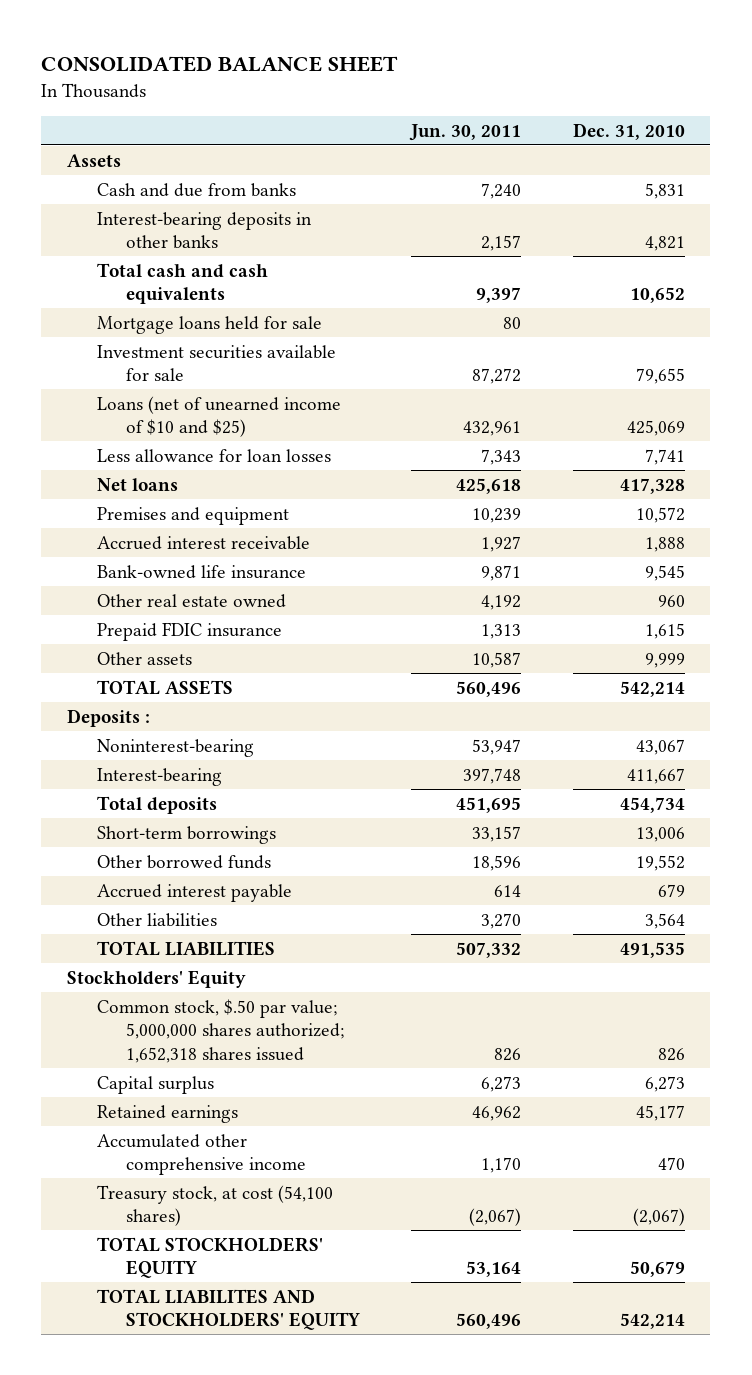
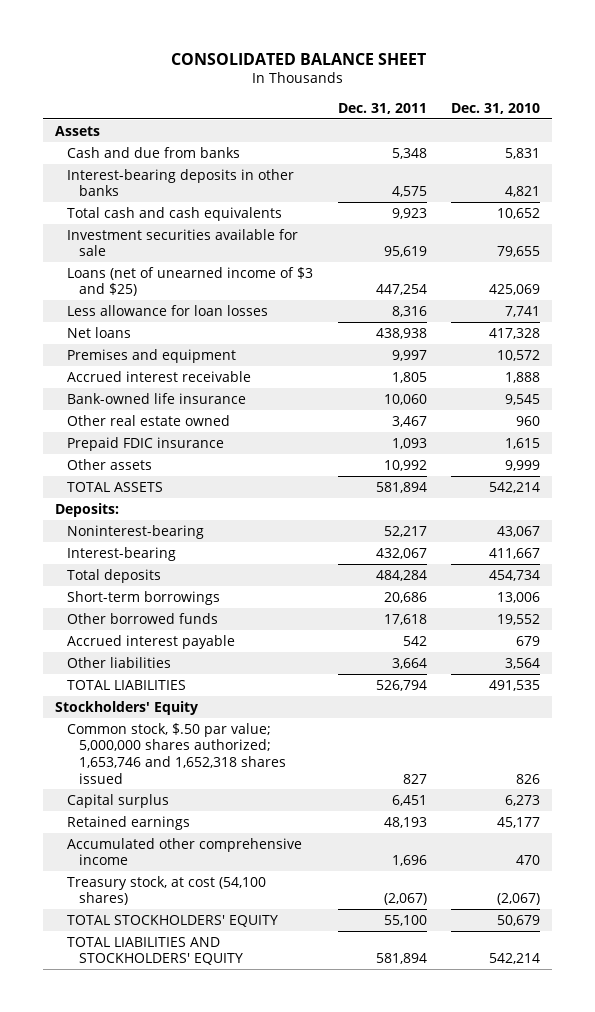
- | Jun. 30, 2011 | Dec. 31, 2010
+ | Dec. 31, 2011 | Dec. 31, 2010
- Mortgage loans held for sale | 80 |
- Loans (net of unearned income of $10 and $25) | 432,961 | 425,069
+ Loans (net of unearned income of $3 and $25) | 447,254 | 425,069
- Deposits :
+ Deposits:
- Common stock, $.50 par value; 5,000,000 shares authorized; 1,652,318 shares issued | 826 | 826
+ Common stock, $.50 par value; 5,000,000 shares authorized; 1,653,746 and 1,652,318 shares issued | 827 | 826
- TOTAL LIABILITES AND STOCKHOLDERS' EQUITY | 560,496 | 542,214
+ TOTAL LIABILITIES AND STOCKHOLDERS' EQUITY | 581,894 | 542,214

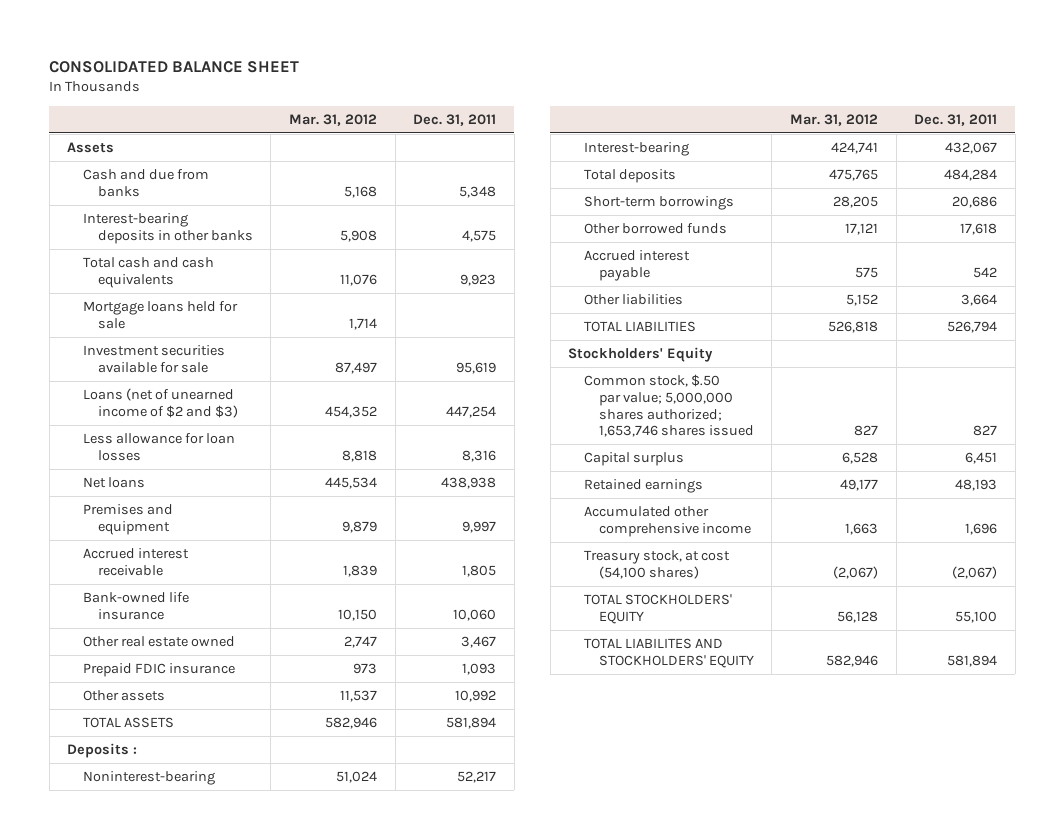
- | Dec. 31, 2011 | Dec. 31, 2010
+ | Mar. 31, 2012 | Dec. 31, 2011
+ Mortgage loans held for sale | 1,714 |
- Loans (net of unearned income of $3 and $25) | 447,254 | 425,069
+ Loans (net of unearned income of $2 and $3) | 454,352 | 447,254
- Deposits:
+ Deposits :
- Common stock, $.50 par value; 5,000,000 shares authorized; 1,653,746 and 1,652,318 shares issued | 827 | 826
+ Common stock, $.50 par value; 5,000,000 shares authorized; 1,653,746 shares issued | 827 | 827
- TOTAL LIABILITIES AND STOCKHOLDERS' EQUITY | 581,894 | 542,214
+ TOTAL LIABILITES AND STOCKHOLDERS' EQUITY | 582,946 | 581,894

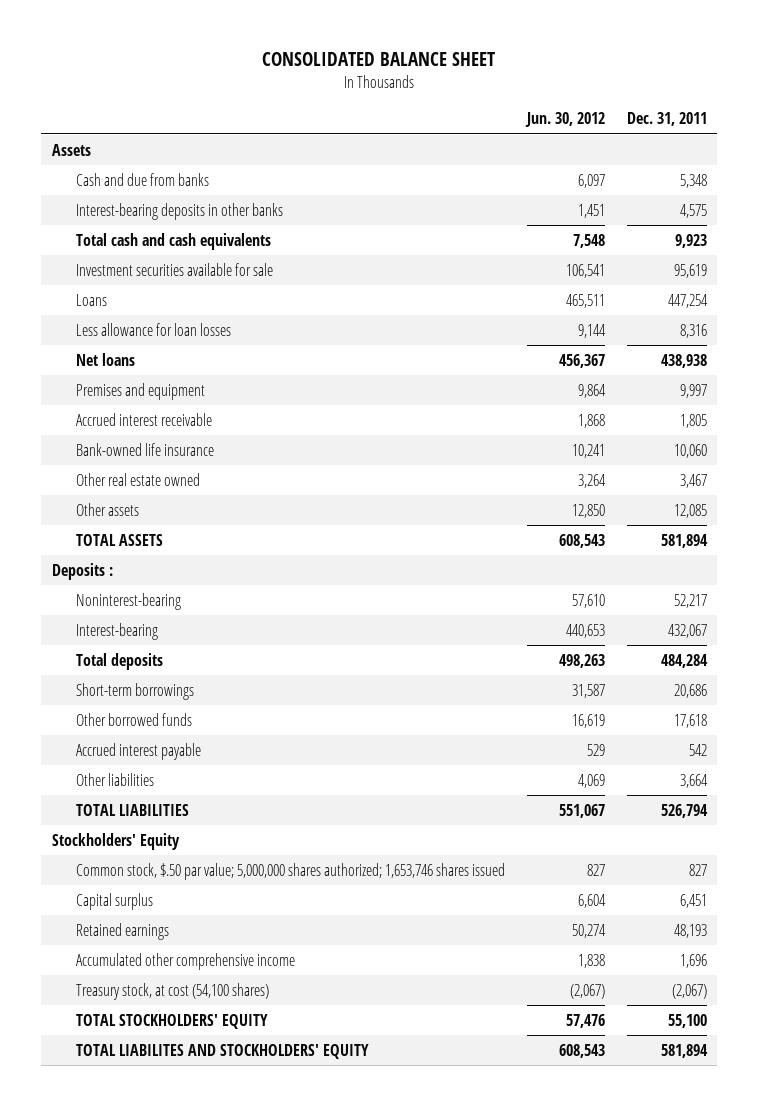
- | Mar. 31, 2012 | Dec. 31, 2011
+ | Jun. 30, 2012 | Dec. 31, 2011
- Mortgage loans held for sale | 1,714 |
- Loans (net of unearned income of $2 and $3) | 454,352 | 447,254
+ Loans | 465,511 | 447,254
- Prepaid FDIC insurance | 973 | 1,093
- Other assets | 11,537 | 10,992
+ Other assets | 12,850 | 12,085

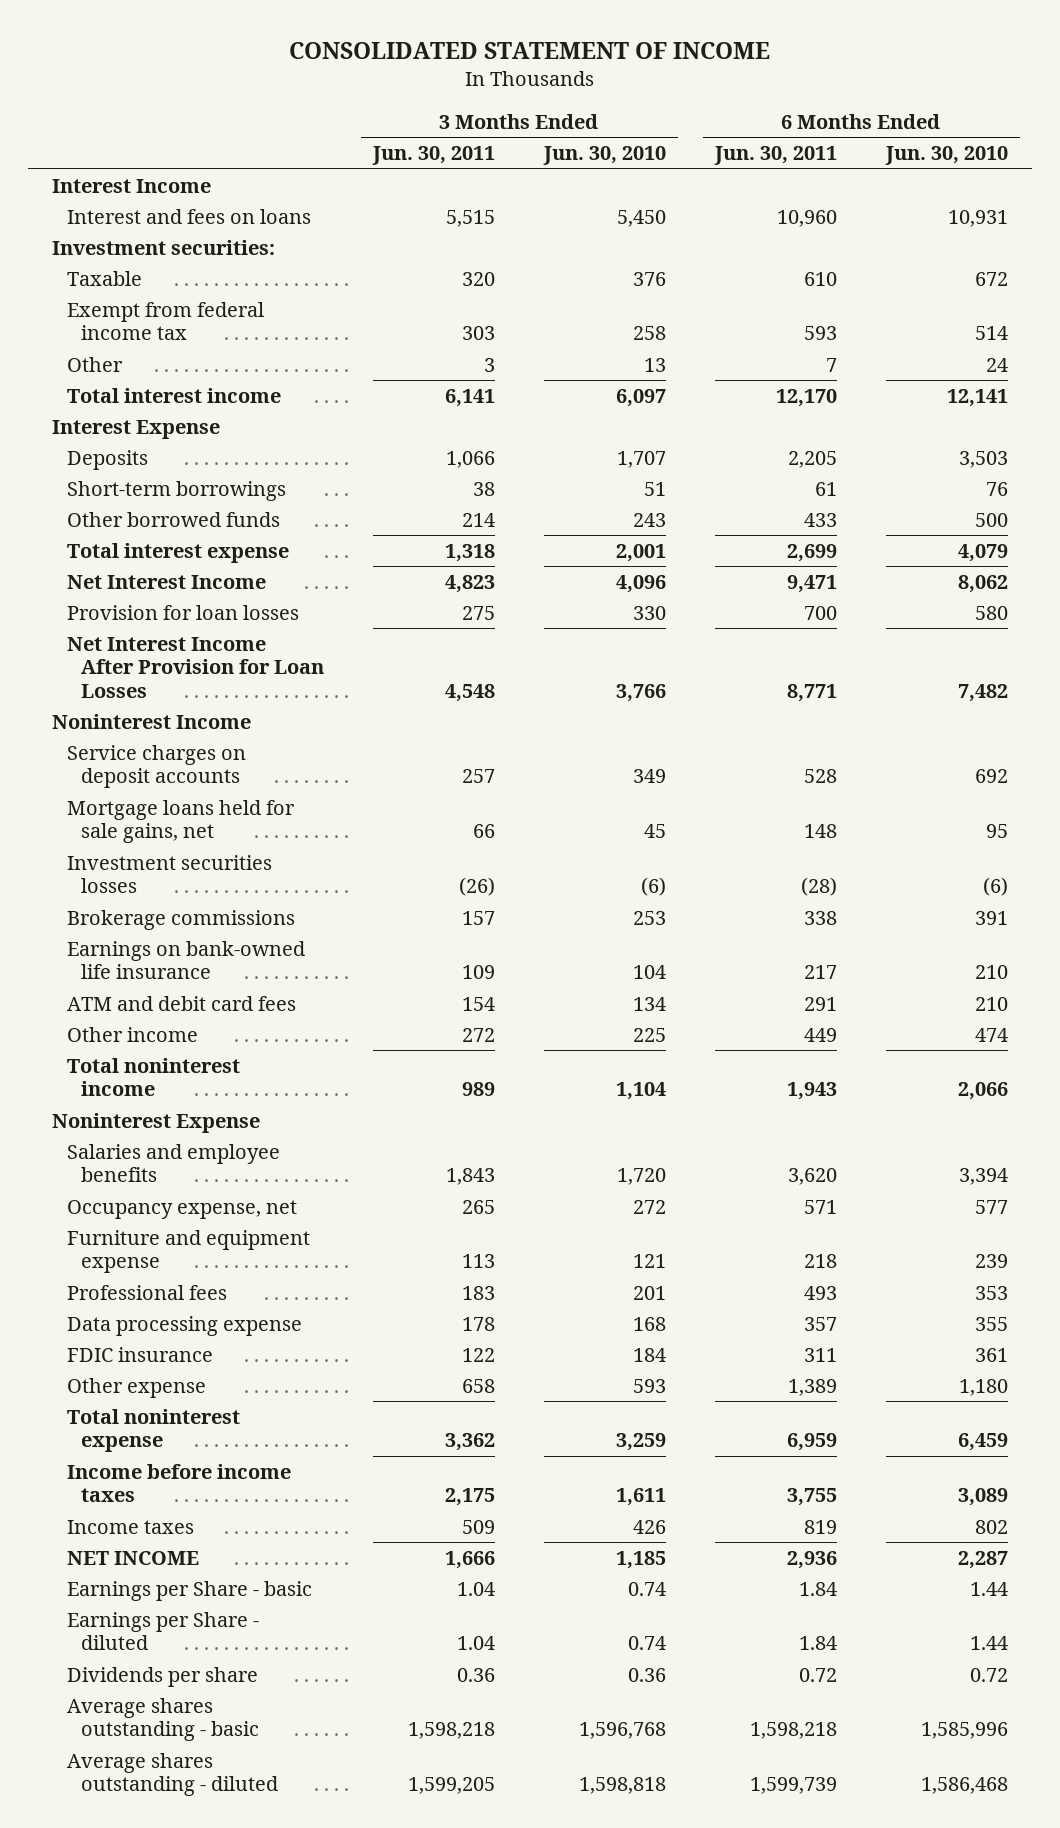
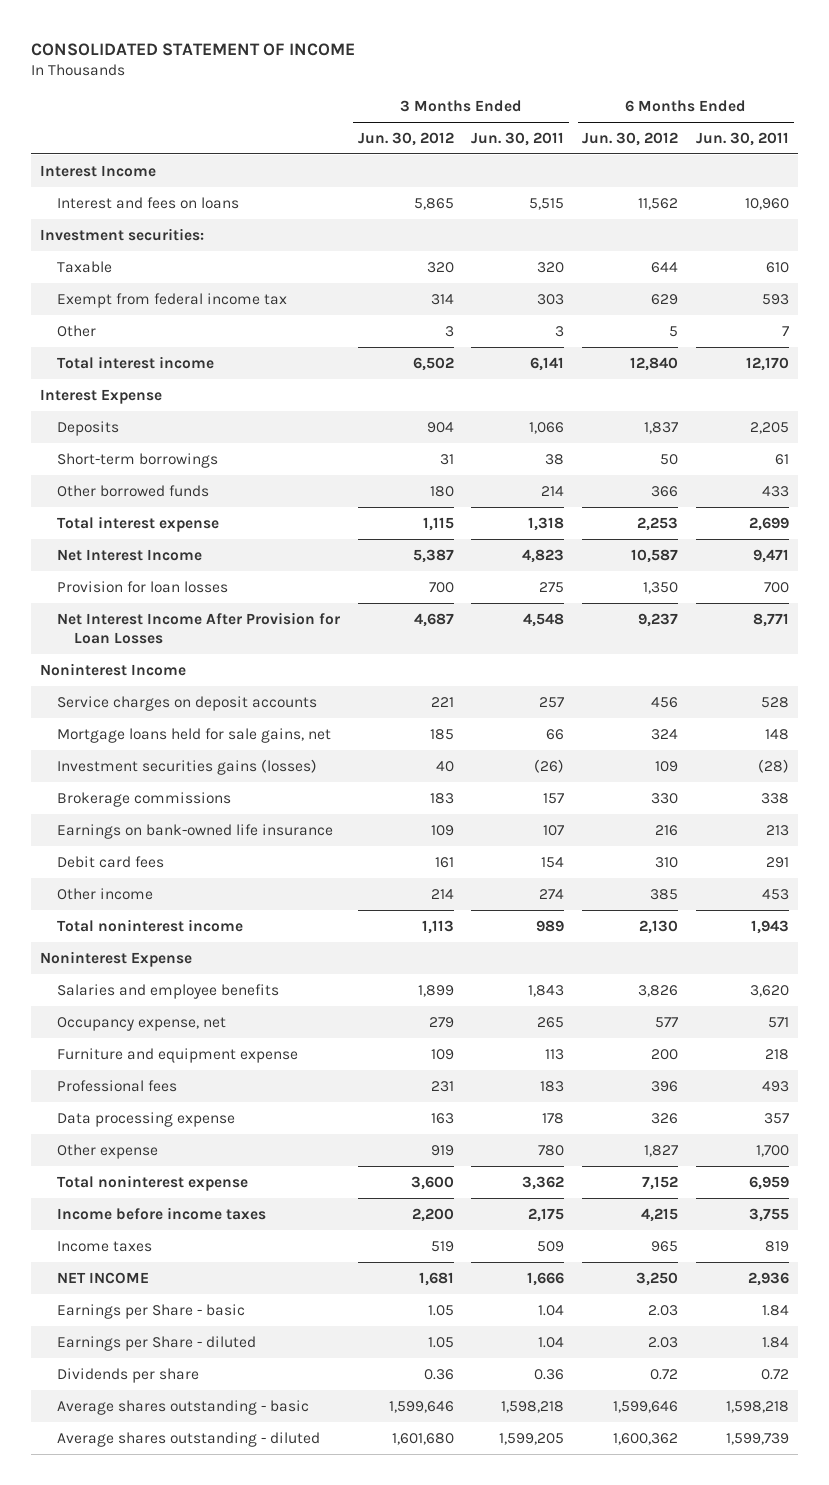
- | 3 Months Ended Jun. 30, 2011 | 3 Months Ended Jun. 30, 2010 | 6 Months Ended Jun. 30, 2011 | 6 Months Ended Jun. 30, 2010
+ | 3 Months Ended Jun. 30, 2012 | 3 Months Ended Jun. 30, 2011 | 6 Months Ended Jun. 30, 2012 | 6 Months Ended Jun. 30, 2011
- Investment securities losses | (26) | (6) | (28) | (6)
+ Investment securities gains (losses) | 40 | (26) | 109 | (28)
- Earnings on bank-owned life insurance | 109 | 104 | 217 | 210
- ATM and debit card fees | 154 | 134 | 291 | 210
- Other income | 272 | 225 | 449 | 474
+ Earnings on bank-owned life insurance | 109 | 107 | 216 | 213
+ Debit card fees | 161 | 154 | 310 | 291
+ Other income | 214 | 274 | 385 | 453
- FDIC insurance | 122 | 184 | 311 | 361
- Other expense | 658 | 593 | 1,389 | 1,180
+ Other expense | 919 | 780 | 1,827 | 1,700

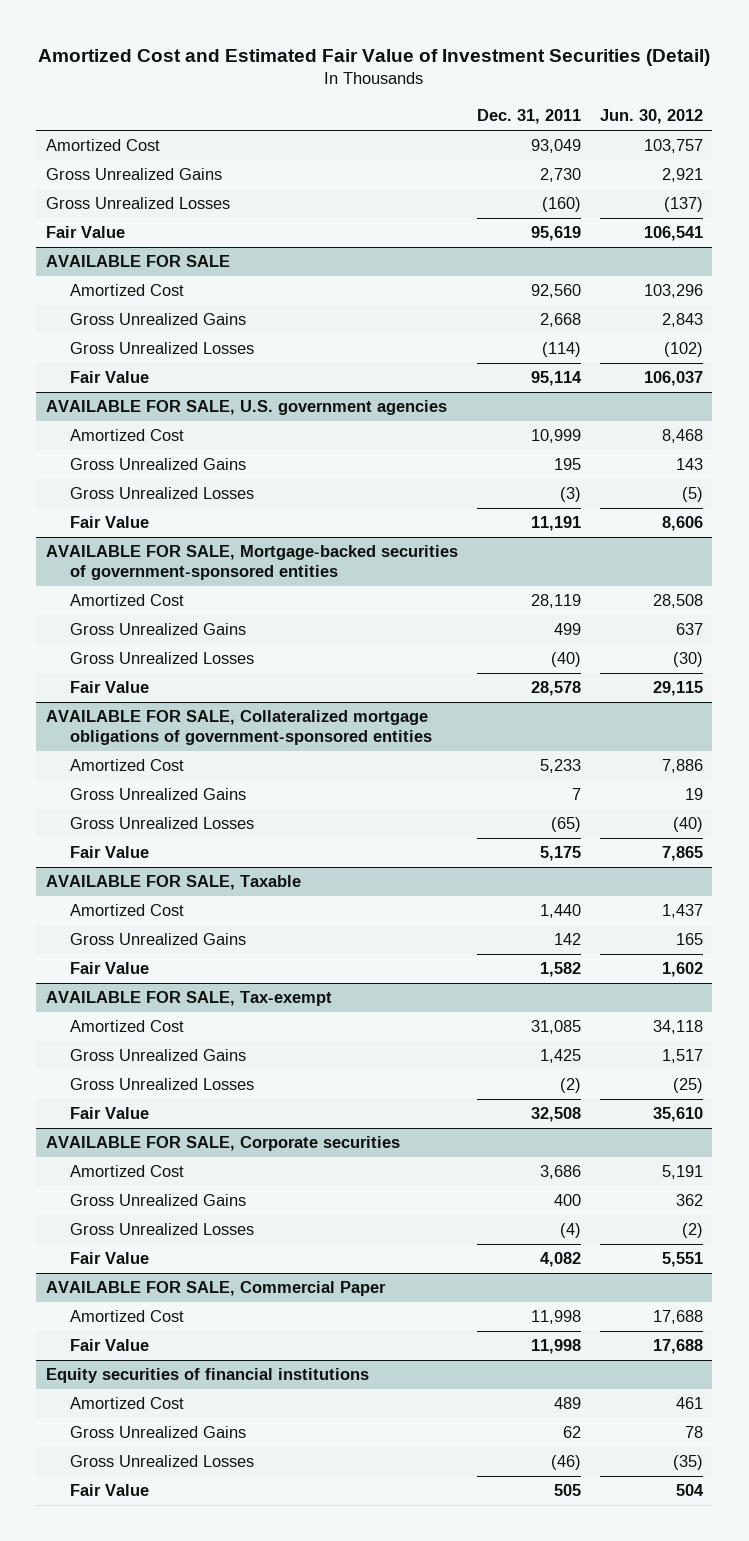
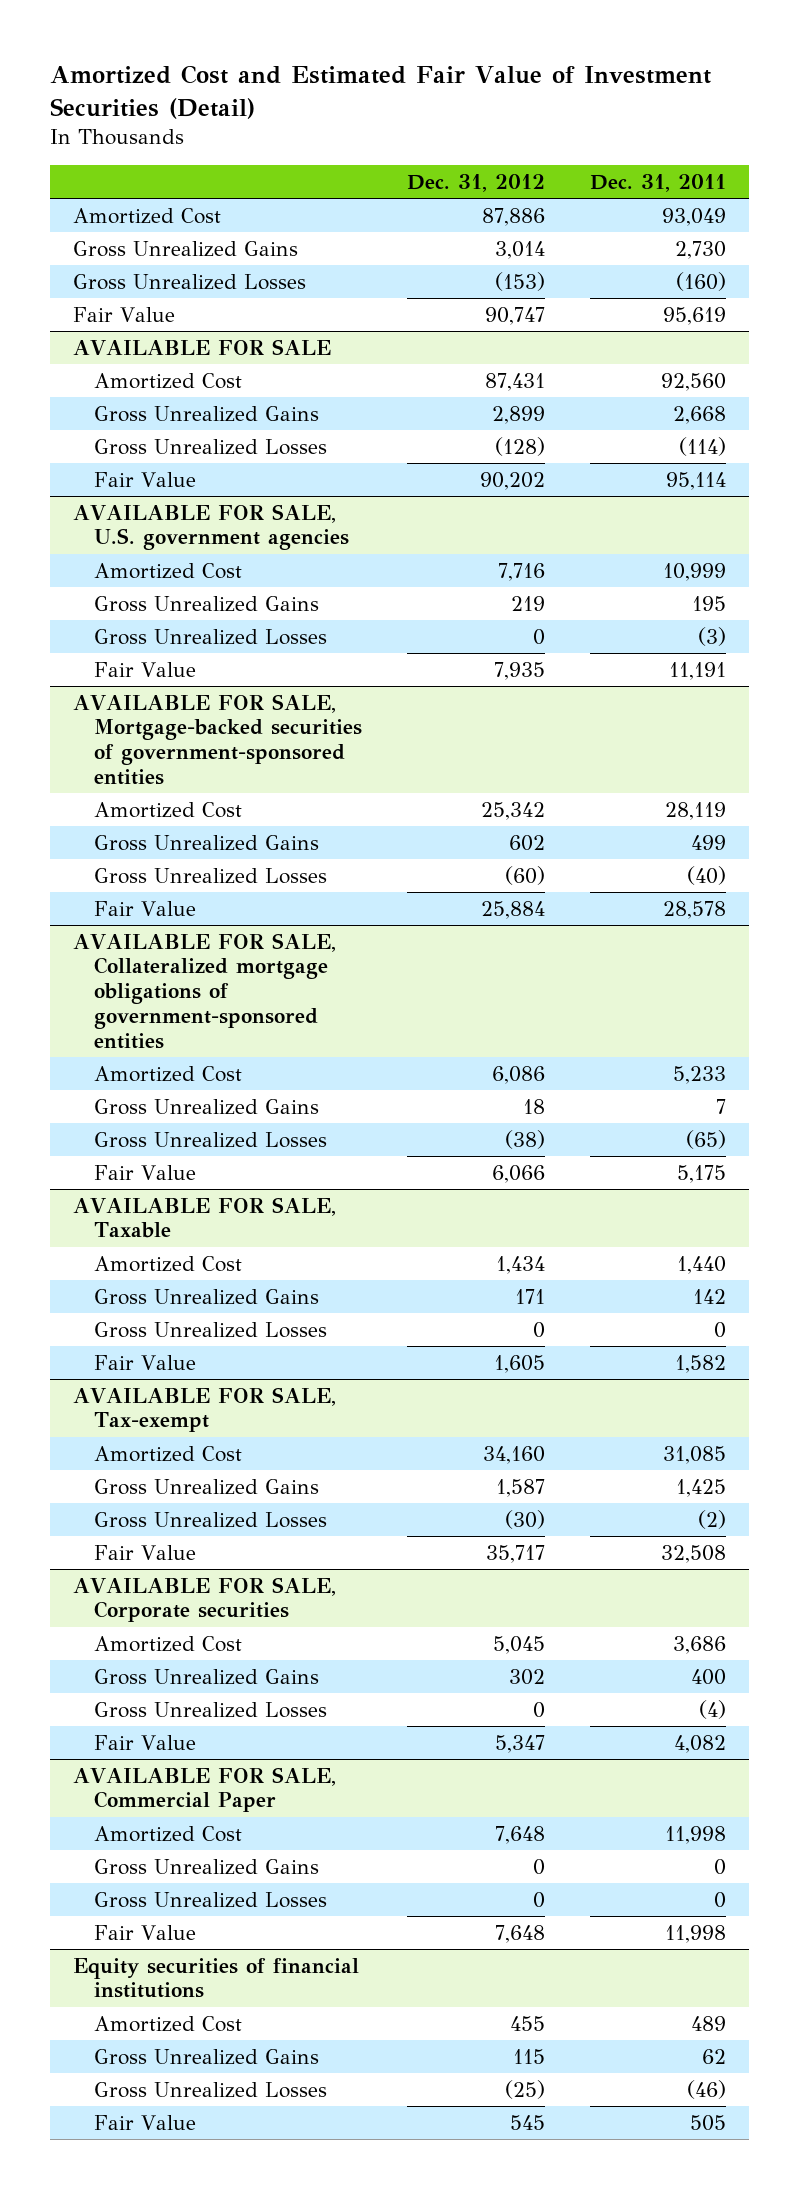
- | Dec. 31, 2011 | Jun. 30, 2012
+ | Dec. 31, 2012 | Dec. 31, 2011
@ AVAILABLE FOR SALE, Taxable
+ Gross Unrealized Losses | 0 | 0
@ AVAILABLE FOR SALE, Commercial Paper
+ Gross Unrealized Gains | 0 | 0
+ Gross Unrealized Losses | 0 | 0

